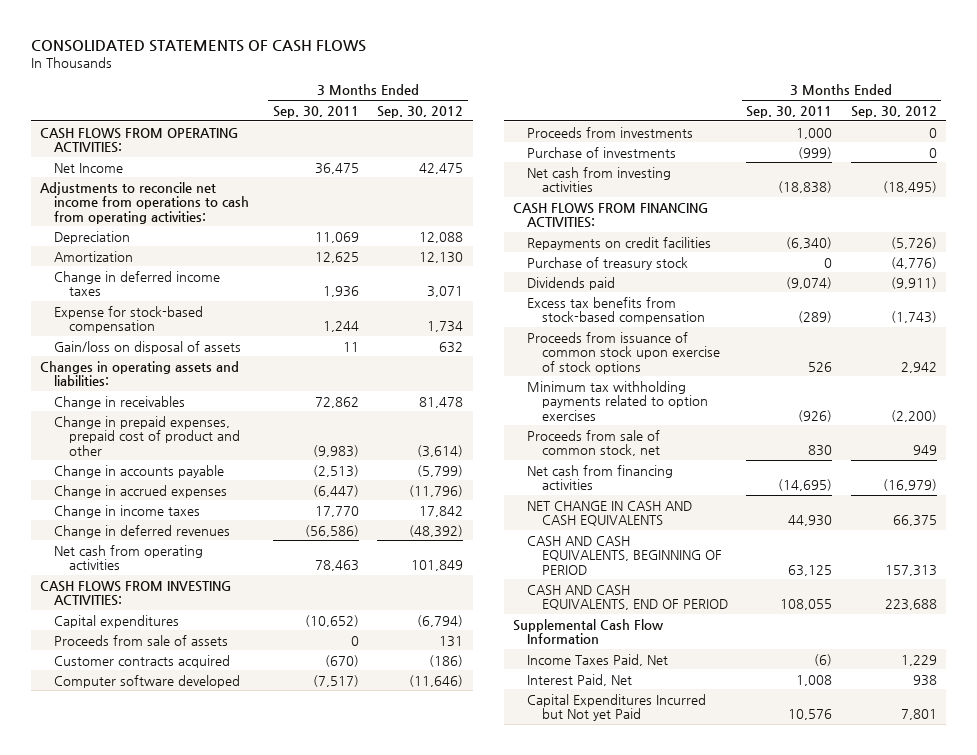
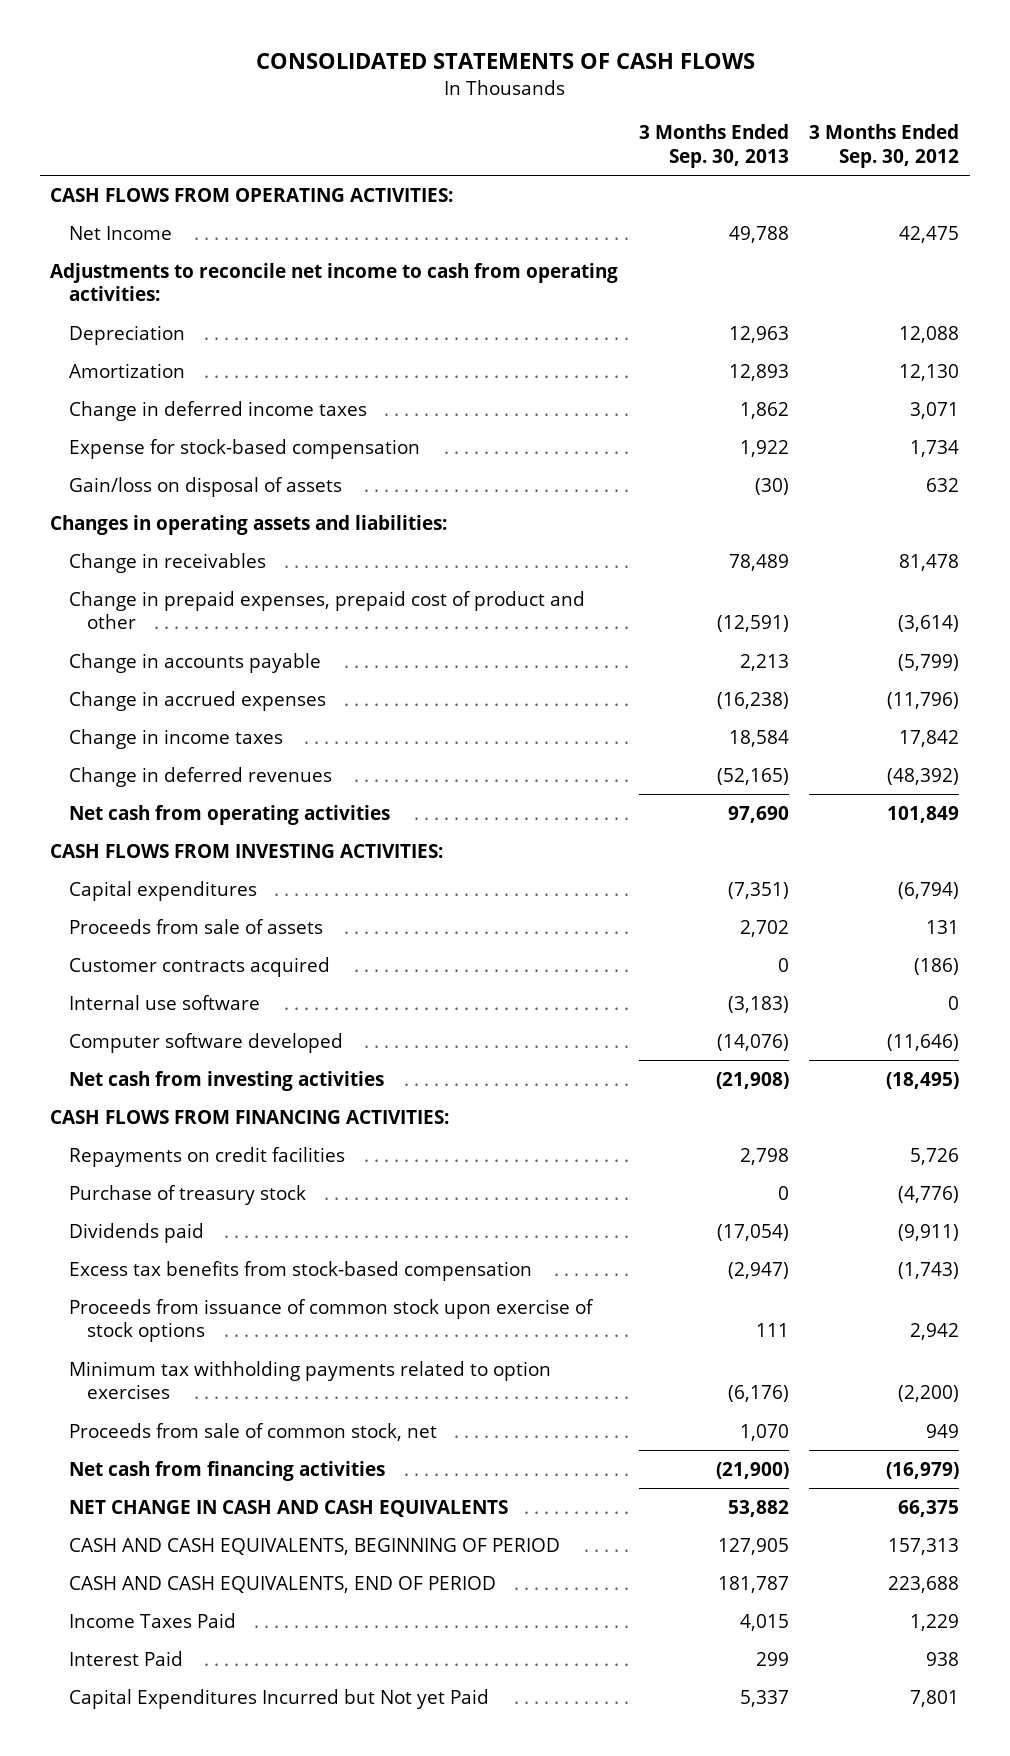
- | 3 Months Ended Sep. 30, 2011 | 3 Months Ended Sep. 30, 2012
+ | 3 Months Ended Sep. 30, 2013 | 3 Months Ended Sep. 30, 2012
- Adjustments to reconcile net income from operations to cash from operating activities:
+ Adjustments to reconcile net income to cash from operating activities:
+ Internal use software | (3,183) | 0
- Proceeds from investments | 1,000 | 0
- Purchase of investments | (999) | 0
- Repayments on credit facilities | (6,340) | (5,726)
+ Repayments on credit facilities | 2,798 | 5,726
- Supplemental Cash Flow Information
- Income Taxes Paid, Net | (6) | 1,229
- Interest Paid, Net | 1,008 | 938
+ Income Taxes Paid | 4,015 | 1,229
+ Interest Paid | 299 | 938

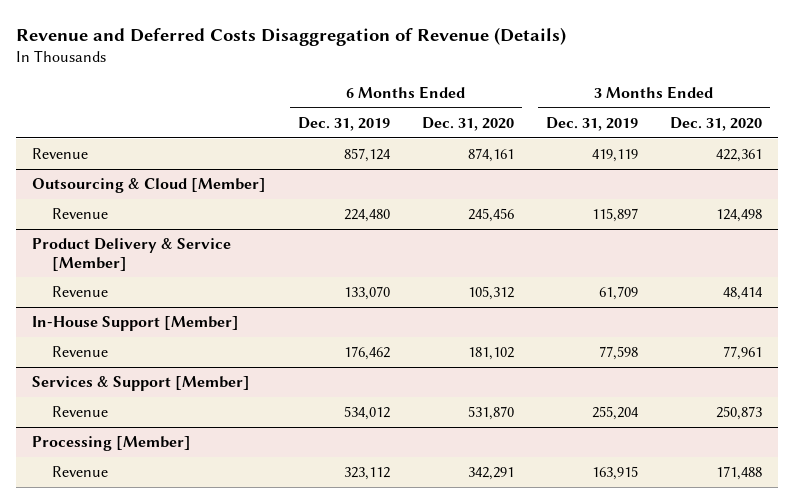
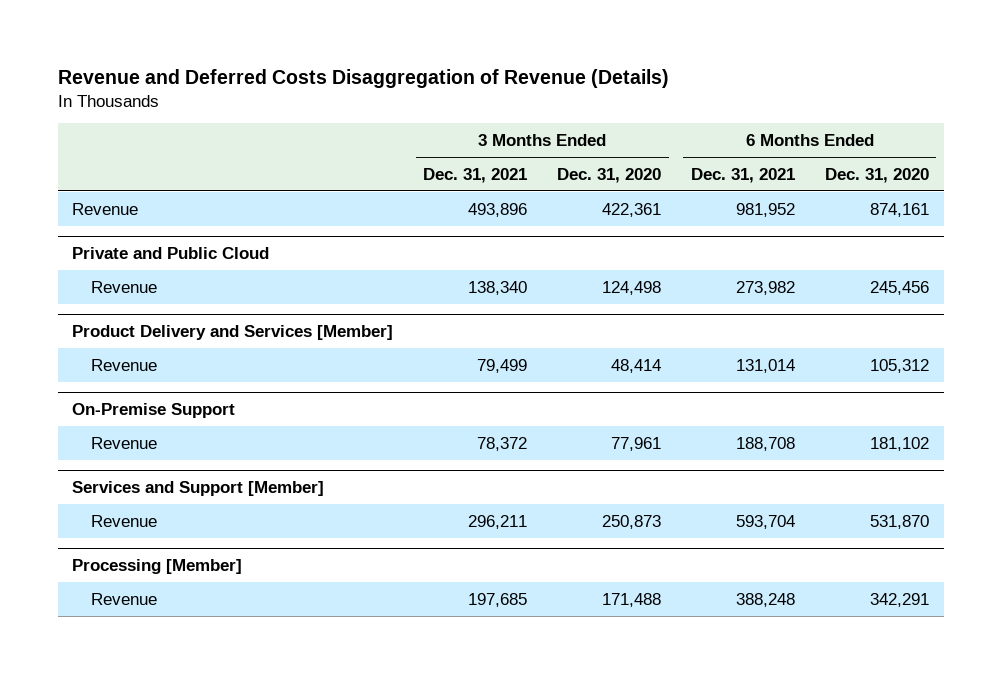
- | 6 Months Ended Dec. 31, 2019 | 6 Months Ended Dec. 31, 2020 | 3 Months Ended Dec. 31, 2019 | 3 Months Ended Dec. 31, 2020
+ | 3 Months Ended Dec. 31, 2021 | 3 Months Ended Dec. 31, 2020 | 6 Months Ended Dec. 31, 2021 | 6 Months Ended Dec. 31, 2020
- Outsourcing & Cloud [Member]
+ Private and Public Cloud
- Product Delivery & Service [Member]
+ Product Delivery and Services [Member]
- In-House Support [Member]
+ On-Premise Support
- Services & Support [Member]
+ Services and Support [Member]

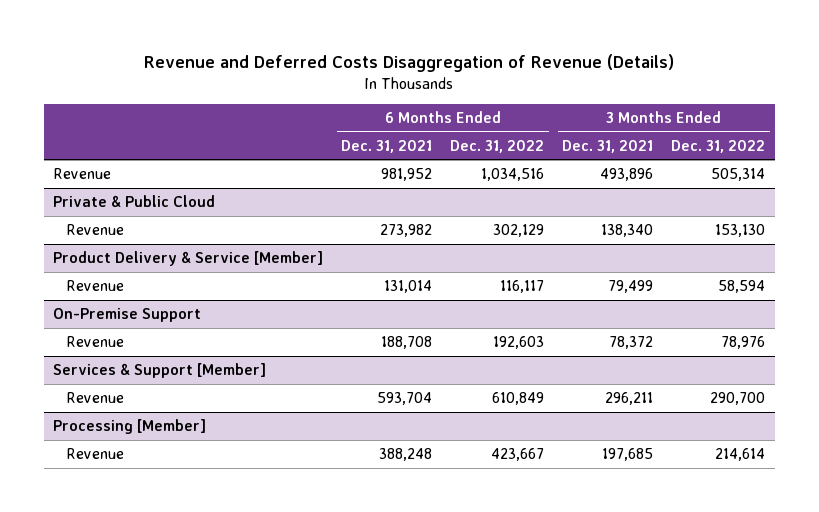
- | 3 Months Ended Dec. 31, 2021 | 3 Months Ended Dec. 31, 2020 | 6 Months Ended Dec. 31, 2021 | 6 Months Ended Dec. 31, 2020
+ | 6 Months Ended Dec. 31, 2021 | 6 Months Ended Dec. 31, 2022 | 3 Months Ended Dec. 31, 2021 | 3 Months Ended Dec. 31, 2022
- Private and Public Cloud
+ Private & Public Cloud
- Product Delivery and Services [Member]
+ Product Delivery & Service [Member]
- Services and Support [Member]
+ Services & Support [Member]

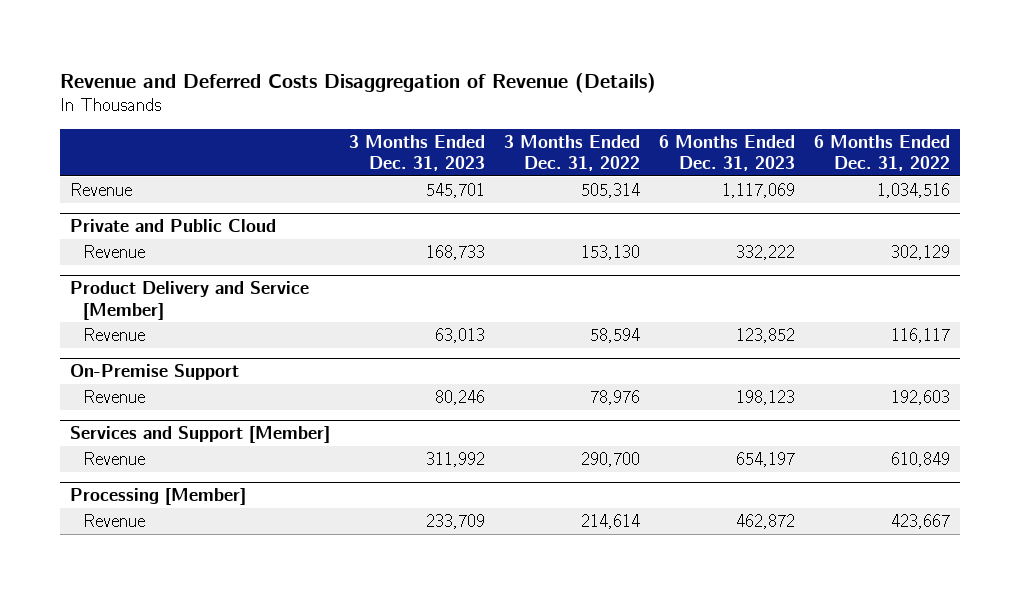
- | 6 Months Ended Dec. 31, 2021 | 6 Months Ended Dec. 31, 2022 | 3 Months Ended Dec. 31, 2021 | 3 Months Ended Dec. 31, 2022
+ | 3 Months Ended Dec. 31, 2023 | 3 Months Ended Dec. 31, 2022 | 6 Months Ended Dec. 31, 2023 | 6 Months Ended Dec. 31, 2022
- Private & Public Cloud
+ Private and Public Cloud
- Product Delivery & Service [Member]
+ Product Delivery and Service [Member]
- Services & Support [Member]
+ Services and Support [Member]

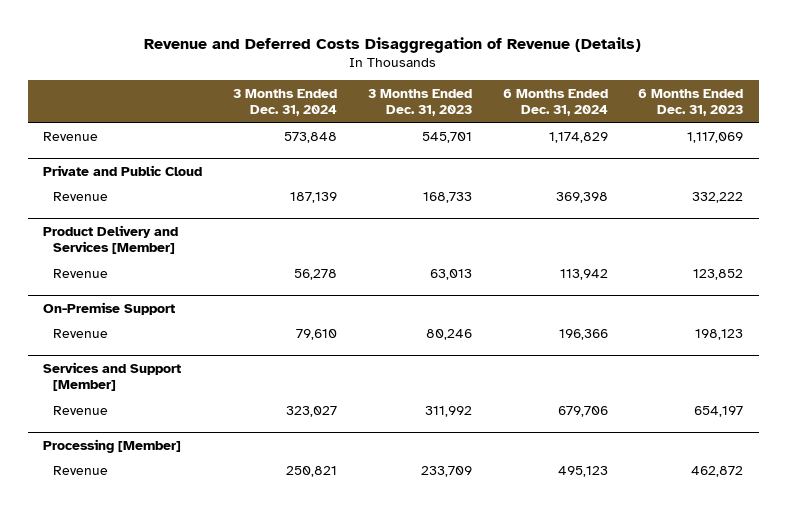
- | 3 Months Ended Dec. 31, 2023 | 3 Months Ended Dec. 31, 2022 | 6 Months Ended Dec. 31, 2023 | 6 Months Ended Dec. 31, 2022
+ | 3 Months Ended Dec. 31, 2024 | 3 Months Ended Dec. 31, 2023 | 6 Months Ended Dec. 31, 2024 | 6 Months Ended Dec. 31, 2023
- Product Delivery and Service [Member]
+ Product Delivery and Services [Member]

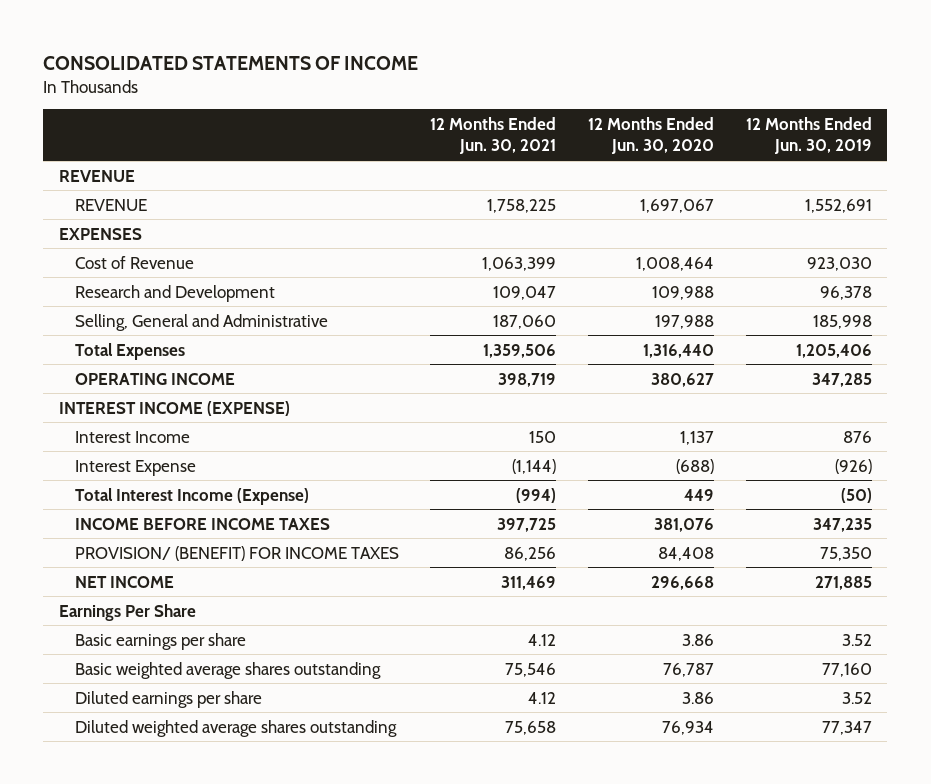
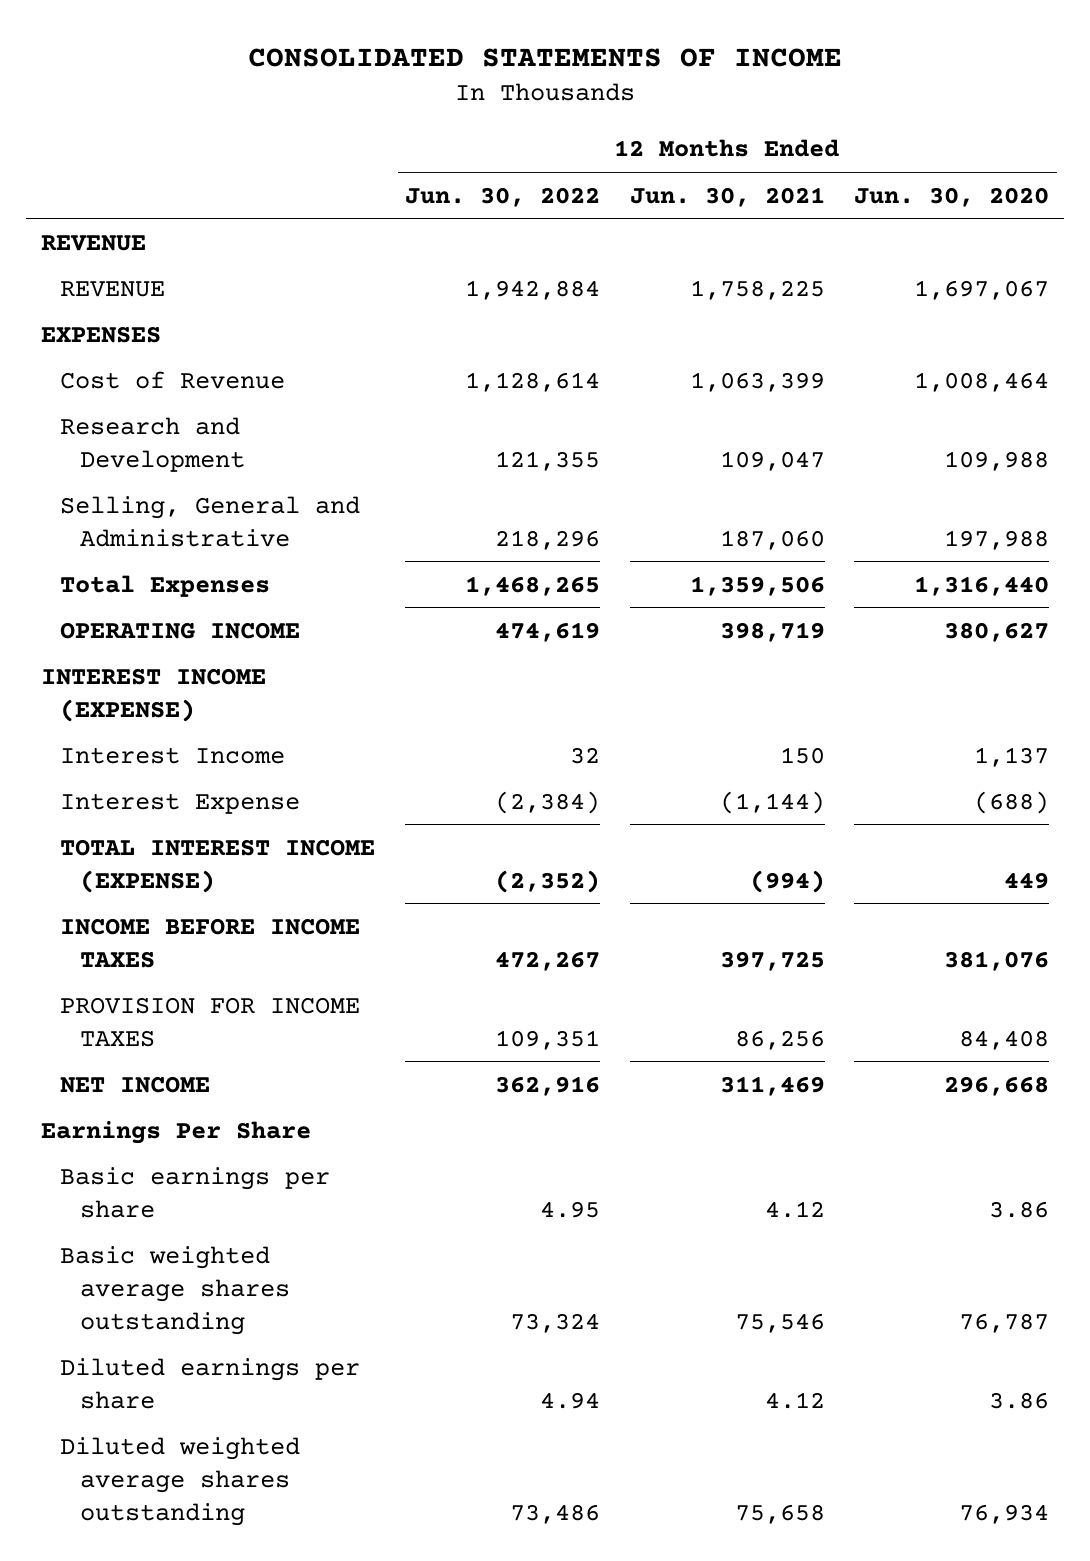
- | 12 Months Ended Jun. 30, 2021 | 12 Months Ended Jun. 30, 2020 | 12 Months Ended Jun. 30, 2019
+ | 12 Months Ended Jun. 30, 2022 | 12 Months Ended Jun. 30, 2021 | 12 Months Ended Jun. 30, 2020
- Total Interest Income (Expense) | (994) | 449 | (50)
+ TOTAL INTEREST INCOME (EXPENSE) | (2,352) | (994) | 449
- PROVISION/ (BENEFIT) FOR INCOME TAXES | 86,256 | 84,408 | 75,350
+ PROVISION FOR INCOME TAXES | 109,351 | 86,256 | 84,408

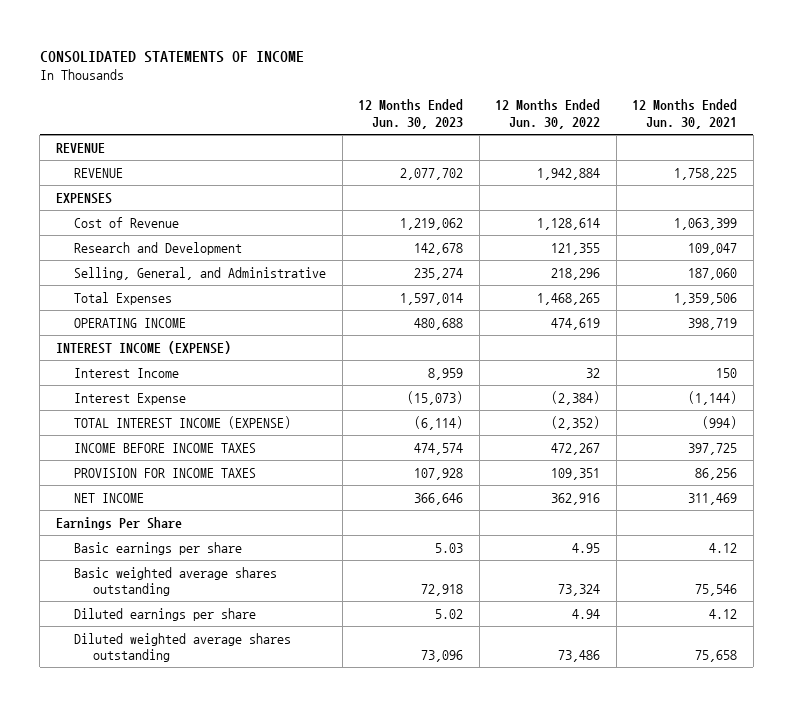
- | 12 Months Ended Jun. 30, 2022 | 12 Months Ended Jun. 30, 2021 | 12 Months Ended Jun. 30, 2020
+ | 12 Months Ended Jun. 30, 2023 | 12 Months Ended Jun. 30, 2022 | 12 Months Ended Jun. 30, 2021
- Selling, General and Administrative | 218,296 | 187,060 | 197,988
+ Selling, General, and Administrative | 235,274 | 218,296 | 187,060

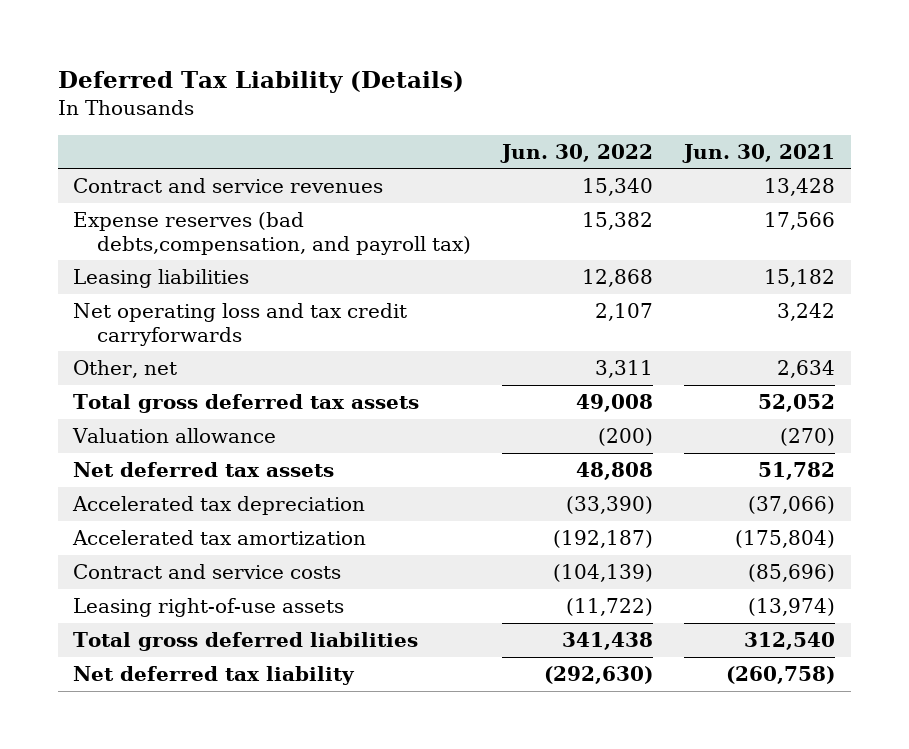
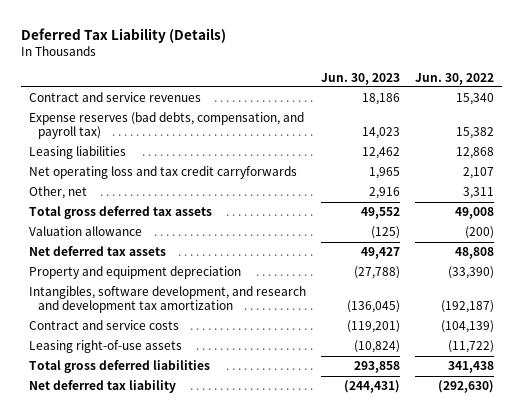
- | Jun. 30, 2022 | Jun. 30, 2021
+ | Jun. 30, 2023 | Jun. 30, 2022
- Expense reserves (bad debts,compensation, and payroll tax) | 15,382 | 17,566
+ Expense reserves (bad debts, compensation, and payroll tax) | 14,023 | 15,382
- Accelerated tax depreciation | (33,390) | (37,066)
- Accelerated tax amortization | (192,187) | (175,804)
+ Property and equipment depreciation | (27,788) | (33,390)
+ Intangibles, software development, and research and development tax amortization | (136,045) | (192,187)

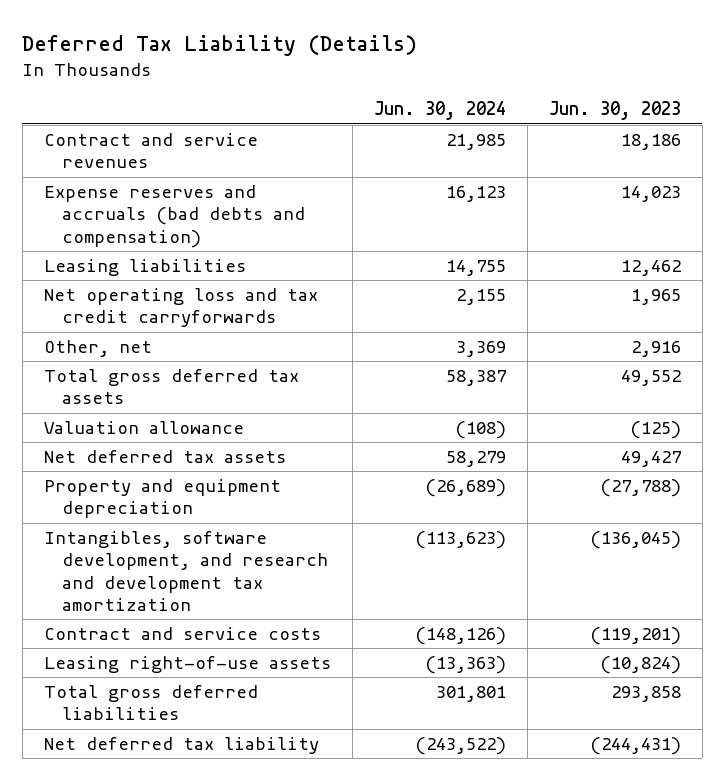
- | Jun. 30, 2023 | Jun. 30, 2022
+ | Jun. 30, 2024 | Jun. 30, 2023
- Expense reserves (bad debts, compensation, and payroll tax) | 14,023 | 15,382
+ Expense reserves and accruals (bad debts and compensation) | 16,123 | 14,023

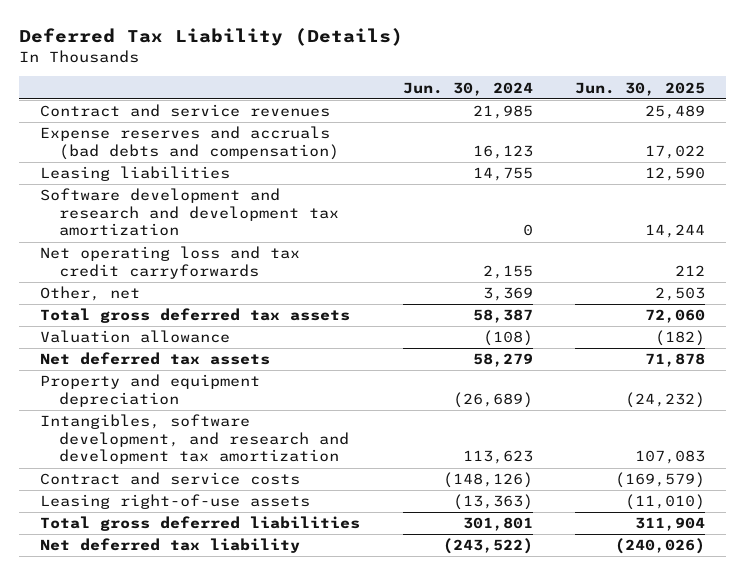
- | Jun. 30, 2024 | Jun. 30, 2023
+ | Jun. 30, 2024 | Jun. 30, 2025
+ Software development and research and development tax amortization | 0 | 14,244
- Intangibles, software development, and research and development tax amortization | (113,623) | (136,045)
+ Intangibles, software development, and research and development tax amortization | 113,623 | 107,083

